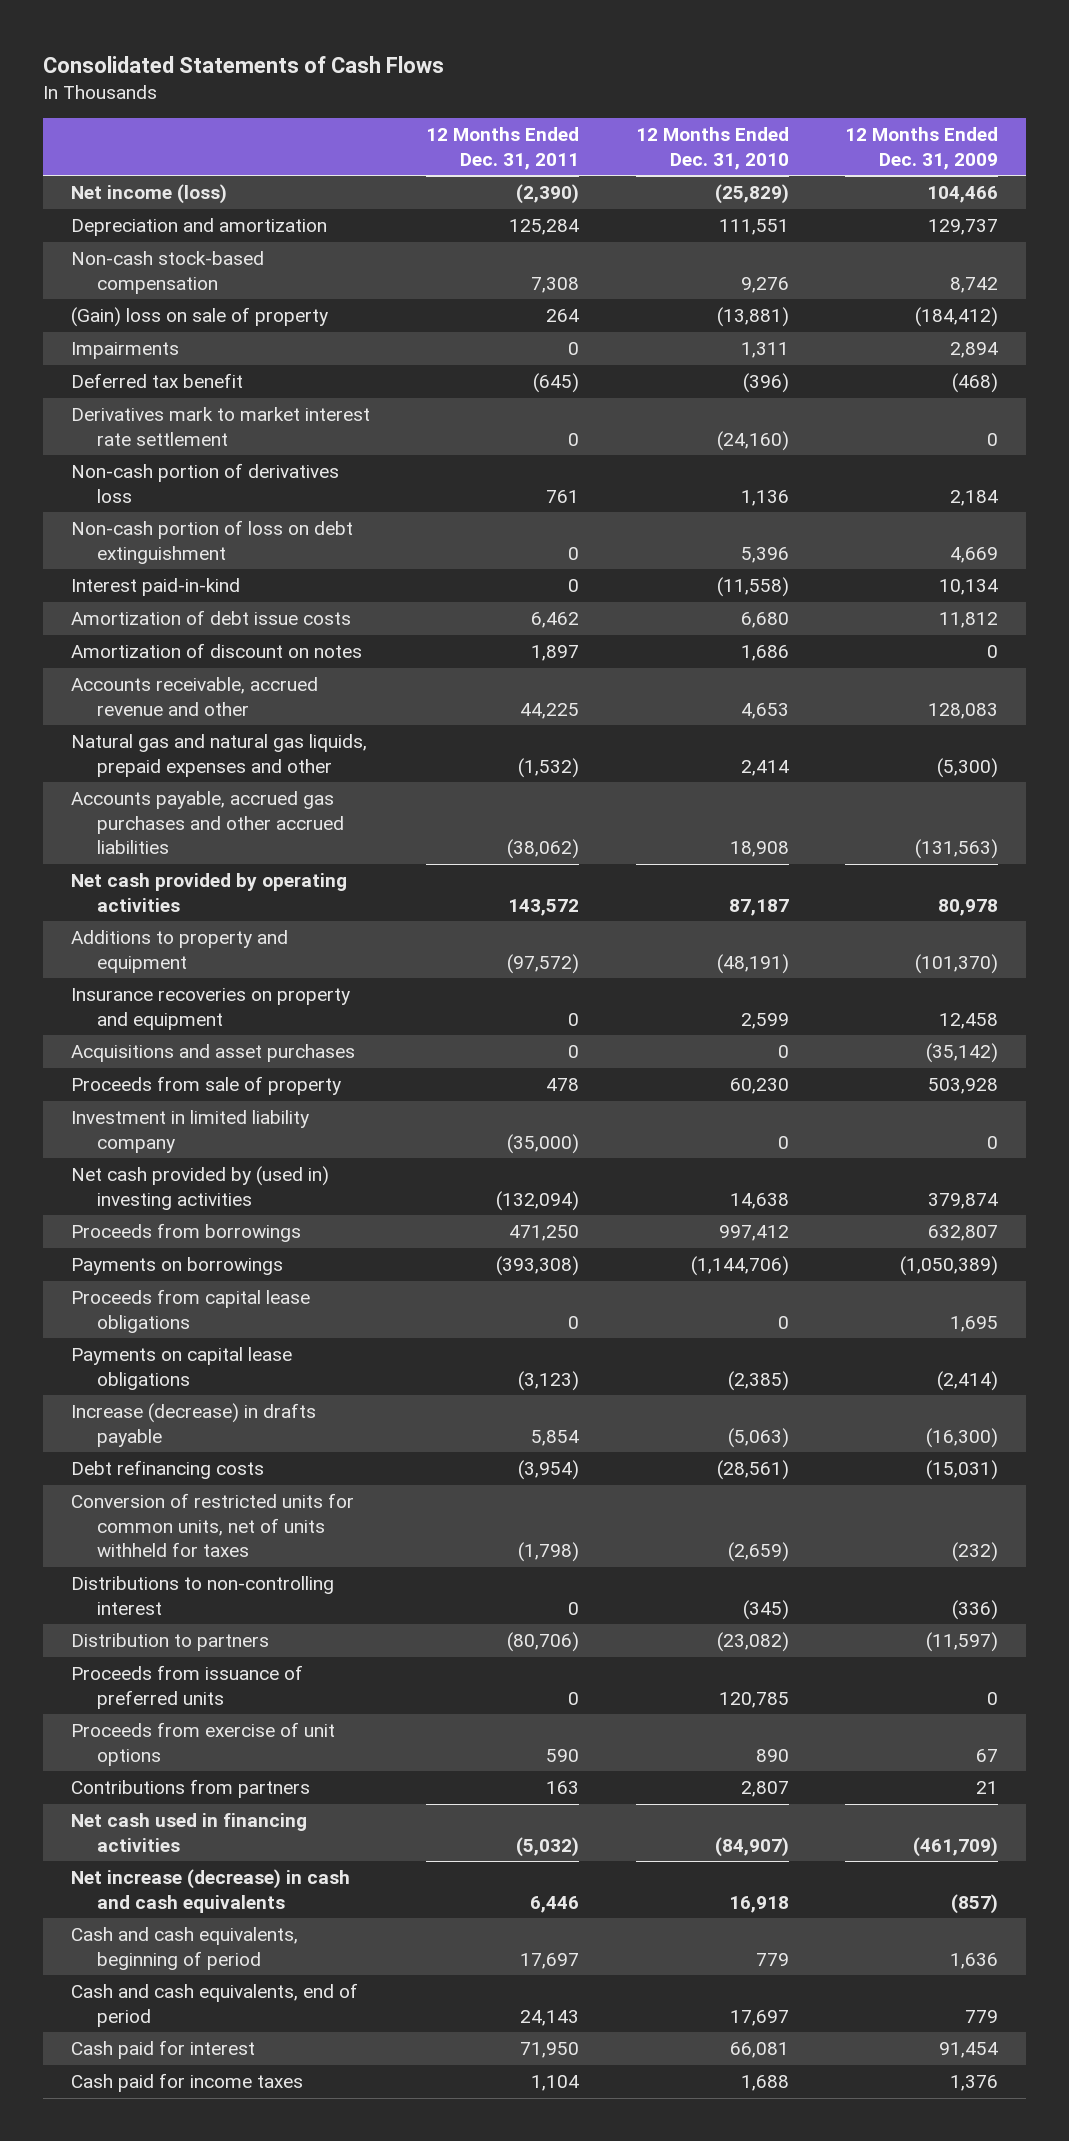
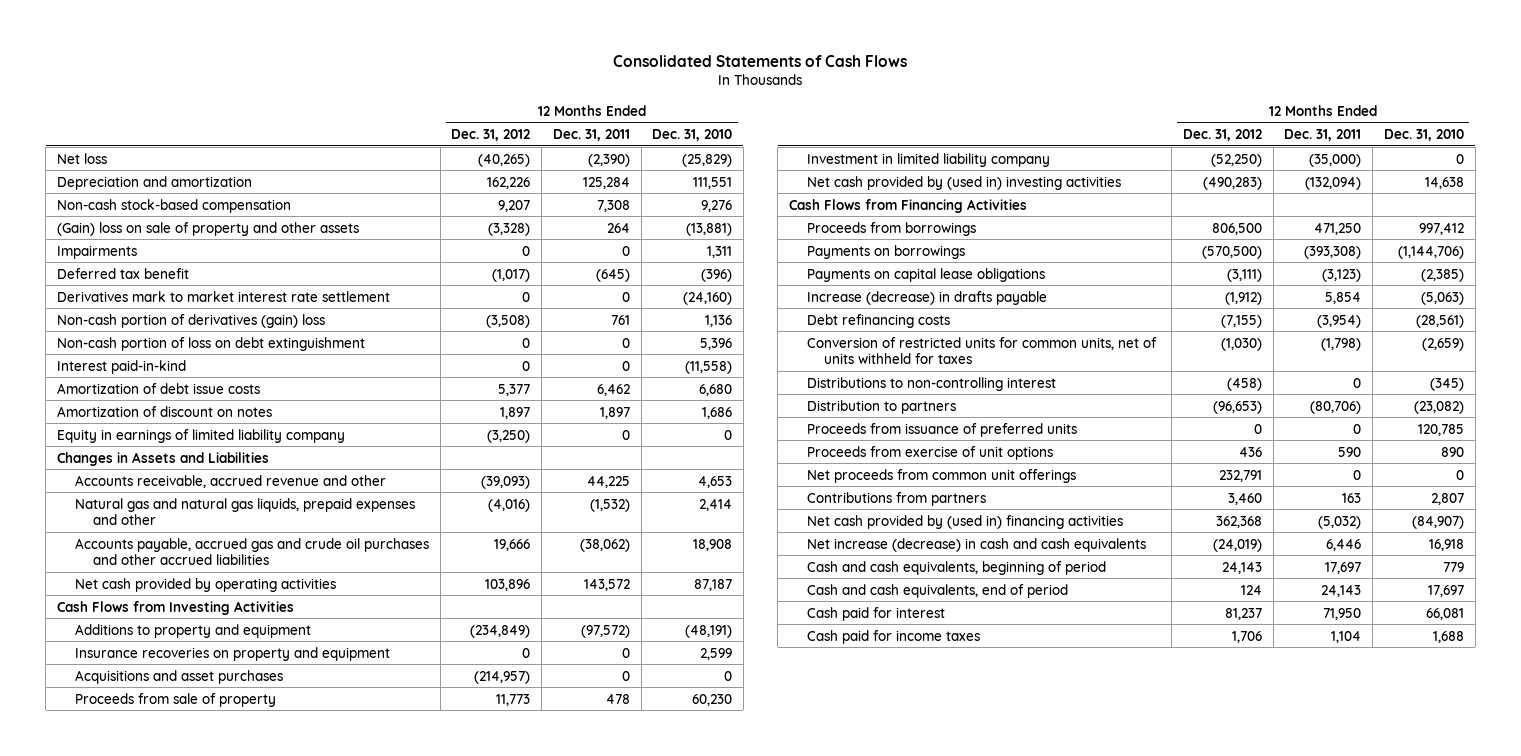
- | 12 Months Ended Dec. 31, 2011 | 12 Months Ended Dec. 31, 2010 | 12 Months Ended Dec. 31, 2009
+ | 12 Months Ended Dec. 31, 2012 | 12 Months Ended Dec. 31, 2011 | 12 Months Ended Dec. 31, 2010
- Net income (loss) | (2,390) | (25,829) | 104,466
+ Net loss | (40,265) | (2,390) | (25,829)
- (Gain) loss on sale of property | 264 | (13,881) | (184,412)
+ (Gain) loss on sale of property and other assets | (3,328) | 264 | (13,881)
- Non-cash portion of derivatives loss | 761 | 1,136 | 2,184
+ Non-cash portion of derivatives (gain) loss | (3,508) | 761 | 1,136
+ Equity in earnings of limited liability company | (3,250) | 0 | 0
+ Changes in Assets and Liabilities
- Accounts payable, accrued gas purchases and other accrued liabilities | (38,062) | 18,908 | (131,563)
+ Accounts payable, accrued gas and crude oil purchases and other accrued liabilities | 19,666 | (38,062) | 18,908
+ Cash Flows from Investing Activities
+ Cash Flows from Financing Activities
- Proceeds from capital lease obligations | 0 | 0 | 1,695
+ Net proceeds from common unit offerings | 232,791 | 0 | 0
- Net cash used in financing activities | (5,032) | (84,907) | (461,709)
+ Net cash provided by (used in) financing activities | 362,368 | (5,032) | (84,907)

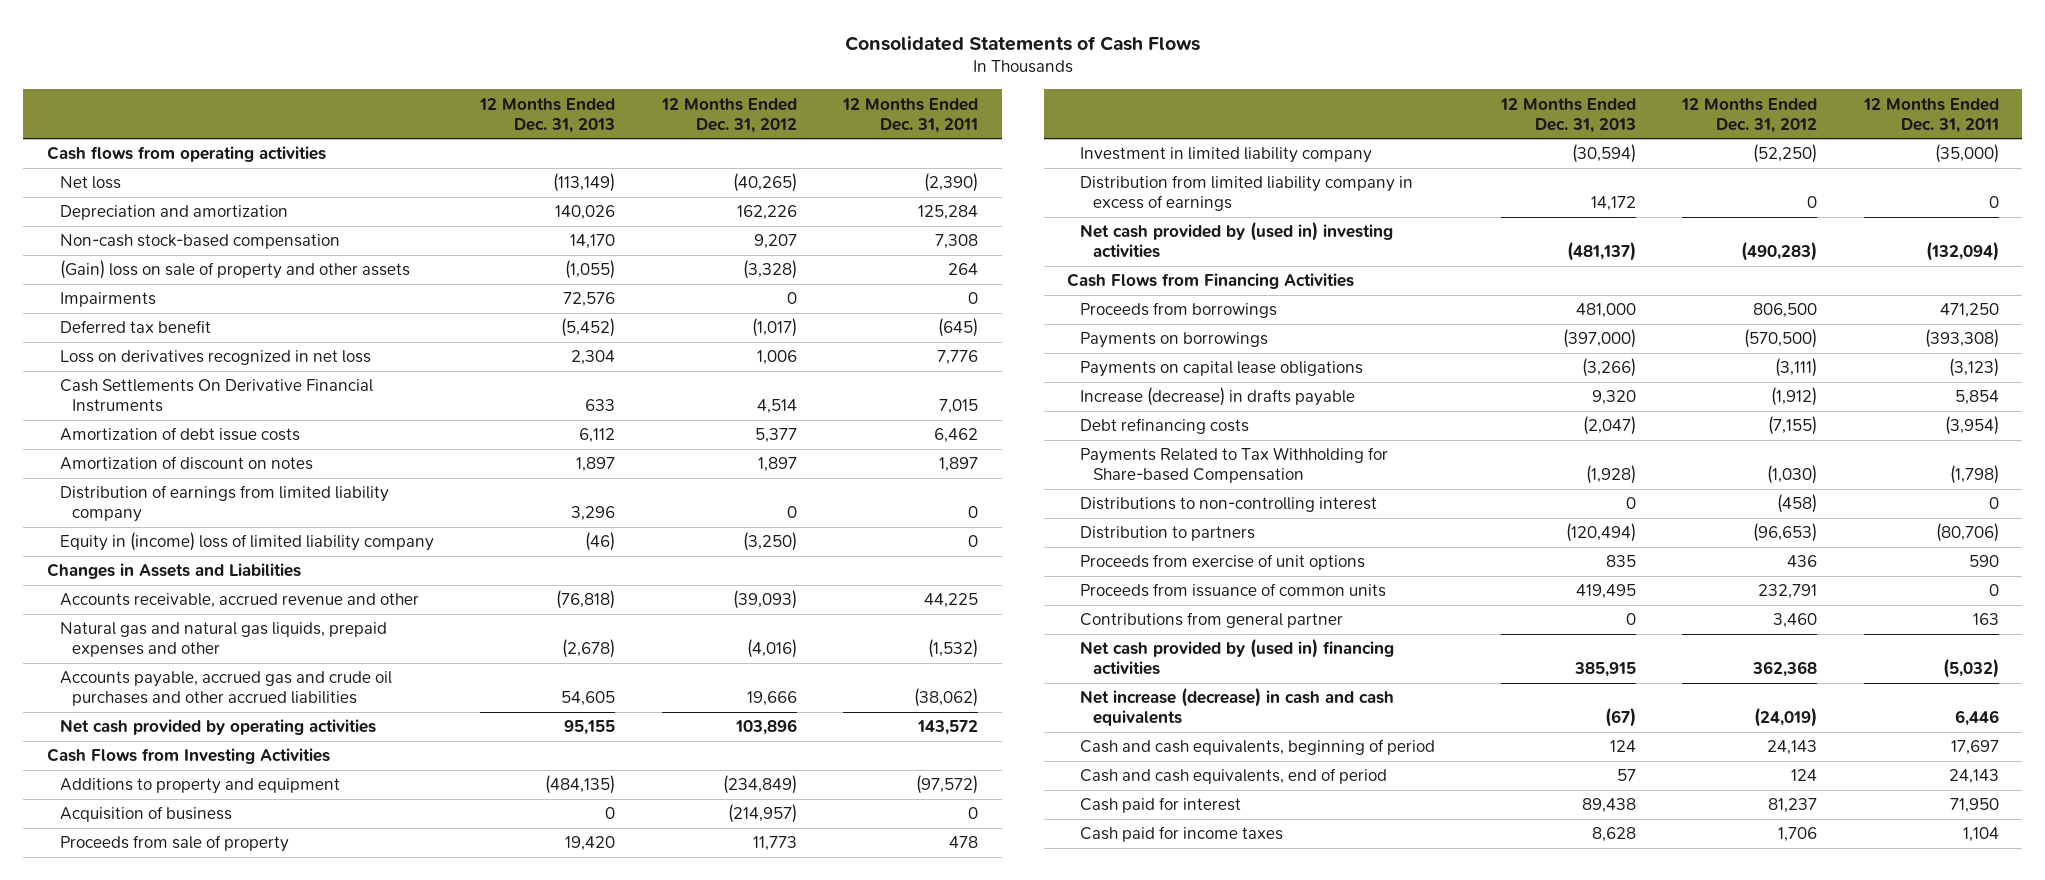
- | 12 Months Ended Dec. 31, 2012 | 12 Months Ended Dec. 31, 2011 | 12 Months Ended Dec. 31, 2010
+ | 12 Months Ended Dec. 31, 2013 | 12 Months Ended Dec. 31, 2012 | 12 Months Ended Dec. 31, 2011
+ Cash flows from operating activities
- Derivatives mark to market interest rate settlement | 0 | 0 | (24,160)
- Non-cash portion of derivatives (gain) loss | (3,508) | 761 | 1,136
- Non-cash portion of loss on debt extinguishment | 0 | 0 | 5,396
- Interest paid-in-kind | 0 | 0 | (11,558)
+ Loss on derivatives recognized in net loss | 2,304 | 1,006 | 7,776
+ Cash Settlements On Derivative Financial Instruments | 633 | 4,514 | 7,015
- Equity in earnings of limited liability company | (3,250) | 0 | 0
+ Distribution of earnings from limited liability company | 3,296 | 0 | 0
+ Equity in (income) loss of limited liability company | (46) | (3,250) | 0
- Insurance recoveries on property and equipment | 0 | 0 | 2,599
- Acquisitions and asset purchases | (214,957) | 0 | 0
+ Acquisition of business | 0 | (214,957) | 0
+ Distribution from limited liability company in excess of earnings | 14,172 | 0 | 0
- Conversion of restricted units for common units, net of units withheld for taxes | (1,030) | (1,798) | (2,659)
+ Payments Related to Tax Withholding for Share-based Compensation | (1,928) | (1,030) | (1,798)
- Proceeds from issuance of preferred units | 0 | 0 | 120,785
- Net proceeds from common unit offerings | 232,791 | 0 | 0
- Contributions from partners | 3,460 | 163 | 2,807
+ Proceeds from issuance of common units | 419,495 | 232,791 | 0
+ Contributions from general partner | 0 | 3,460 | 163

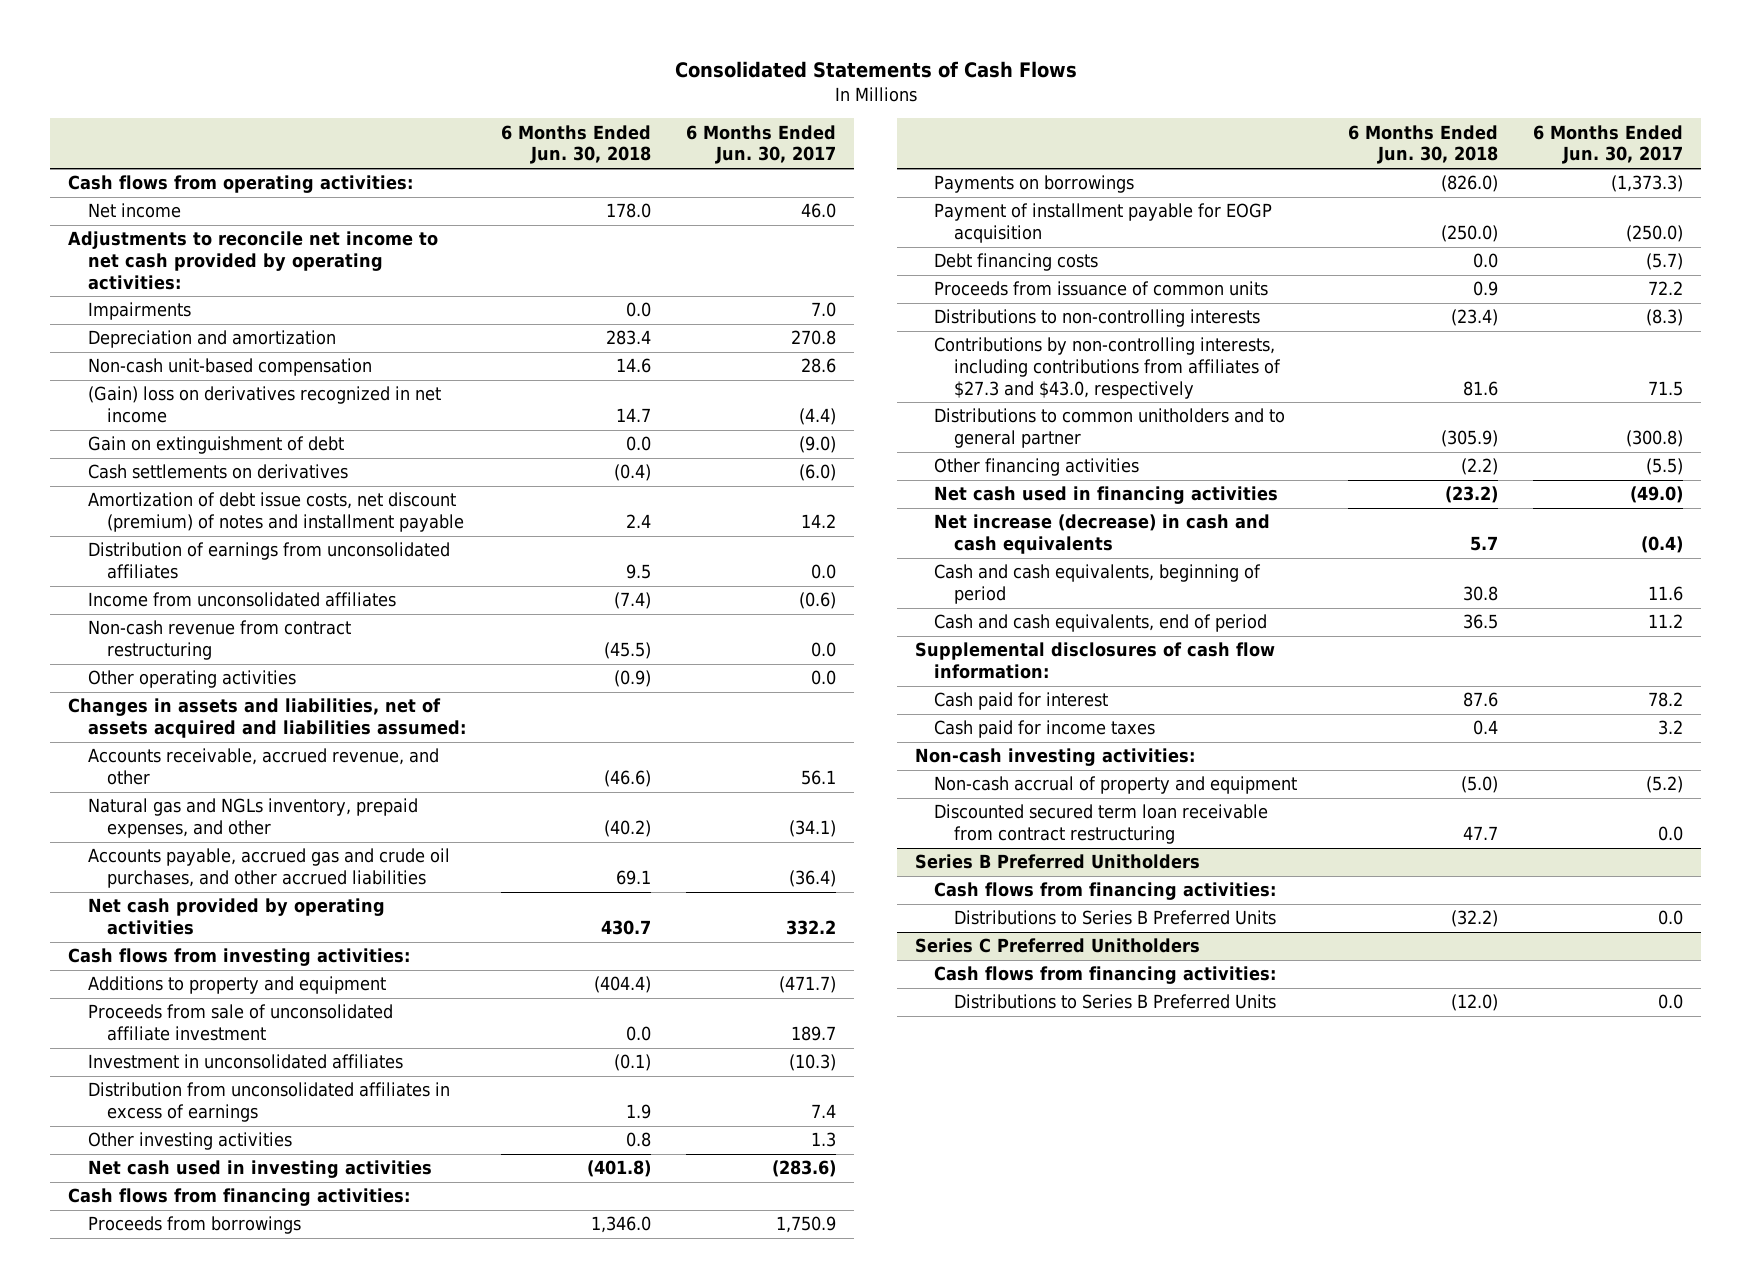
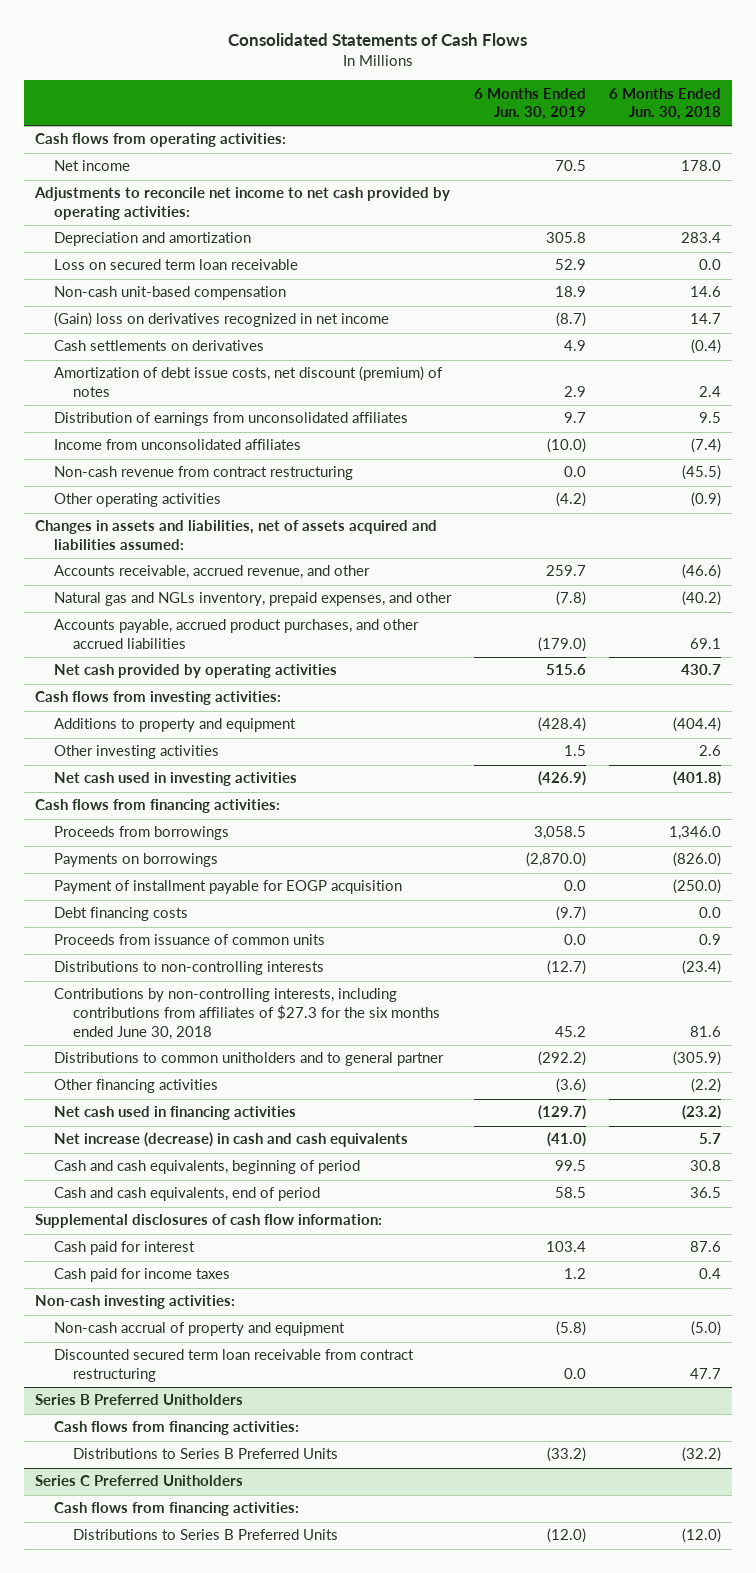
- | 6 Months Ended Jun. 30, 2018 | 6 Months Ended Jun. 30, 2017
+ | 6 Months Ended Jun. 30, 2019 | 6 Months Ended Jun. 30, 2018
- Impairments | 0.0 | 7.0
+ Loss on secured term loan receivable | 52.9 | 0.0
- Gain on extinguishment of debt | 0.0 | (9.0)
- Amortization of debt issue costs, net discount (premium) of notes and installment payable | 2.4 | 14.2
+ Amortization of debt issue costs, net discount (premium) of notes | 2.9 | 2.4
- Accounts payable, accrued gas and crude oil purchases, and other accrued liabilities | 69.1 | (36.4)
+ Accounts payable, accrued product purchases, and other accrued liabilities | (179.0) | 69.1
- Proceeds from sale of unconsolidated affiliate investment | 0.0 | 189.7
- Investment in unconsolidated affiliates | (0.1) | (10.3)
- Distribution from unconsolidated affiliates in excess of earnings | 1.9 | 7.4
- Other investing activities | 0.8 | 1.3
+ Other investing activities | 1.5 | 2.6
- Contributions by non-controlling interests, including contributions from affiliates of $27.3 and $43.0, respectively | 81.6 | 71.5
+ Contributions by non-controlling interests, including contributions from affiliates of $27.3 for the six months ended June 30, 2018 | 45.2 | 81.6

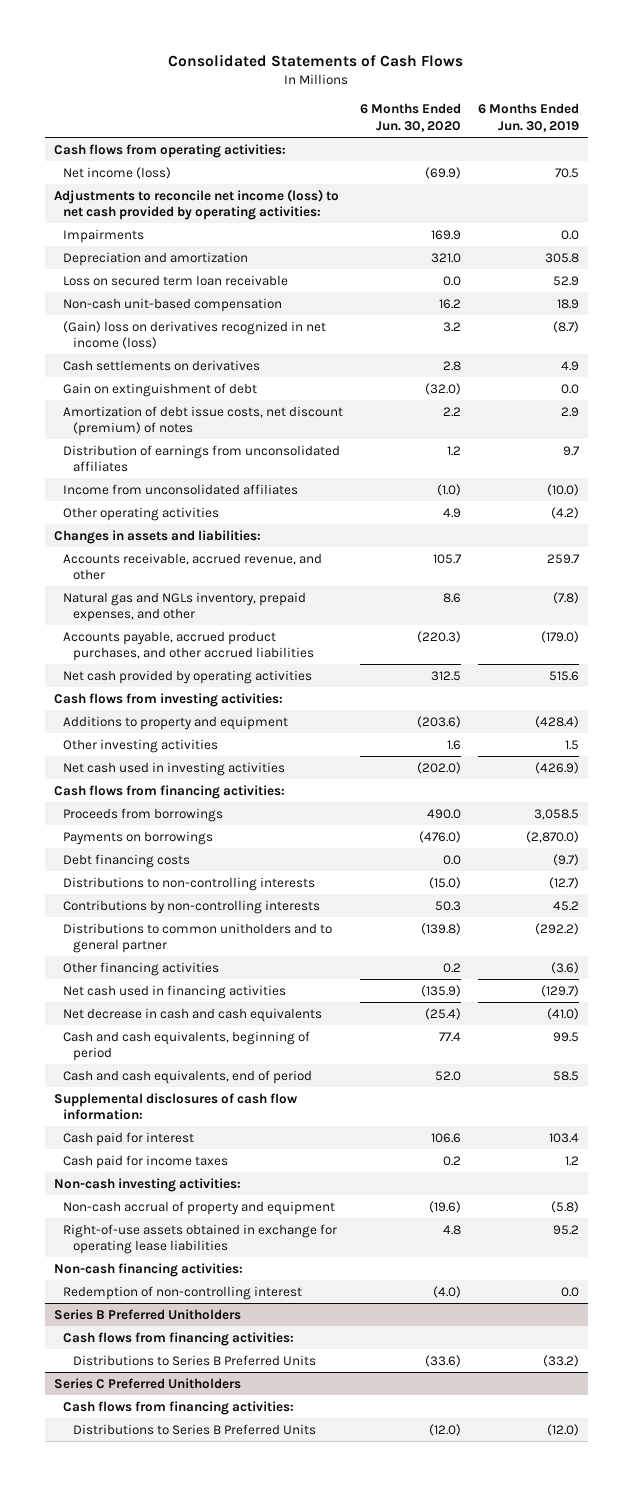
- | 6 Months Ended Jun. 30, 2019 | 6 Months Ended Jun. 30, 2018
+ | 6 Months Ended Jun. 30, 2020 | 6 Months Ended Jun. 30, 2019
- Net income | 70.5 | 178.0
- Adjustments to reconcile net income to net cash provided by operating activities:
+ Net income (loss) | (69.9) | 70.5
+ Adjustments to reconcile net income (loss) to net cash provided by operating activities:
+ Impairments | 169.9 | 0.0
- (Gain) loss on derivatives recognized in net income | (8.7) | 14.7
+ (Gain) loss on derivatives recognized in net income (loss) | 3.2 | (8.7)
+ Gain on extinguishment of debt | (32.0) | 0.0
- Non-cash revenue from contract restructuring | 0.0 | (45.5)
- Changes in assets and liabilities, net of assets acquired and liabilities assumed:
+ Changes in assets and liabilities:
- Payment of installment payable for EOGP acquisition | 0.0 | (250.0)
- Proceeds from issuance of common units | 0.0 | 0.9
- Contributions by non-controlling interests, including contributions from affiliates of $27.3 for the six months ended June 30, 2018 | 45.2 | 81.6
+ Contributions by non-controlling interests | 50.3 | 45.2
- Net increase (decrease) in cash and cash equivalents | (41.0) | 5.7
+ Net decrease in cash and cash equivalents | (25.4) | (41.0)
- Discounted secured term loan receivable from contract restructuring | 0.0 | 47.7
+ Right-of-use assets obtained in exchange for operating lease liabilities | 4.8 | 95.2
+ Non-cash financing activities:
+ Redemption of non-controlling interest | (4.0) | 0.0

